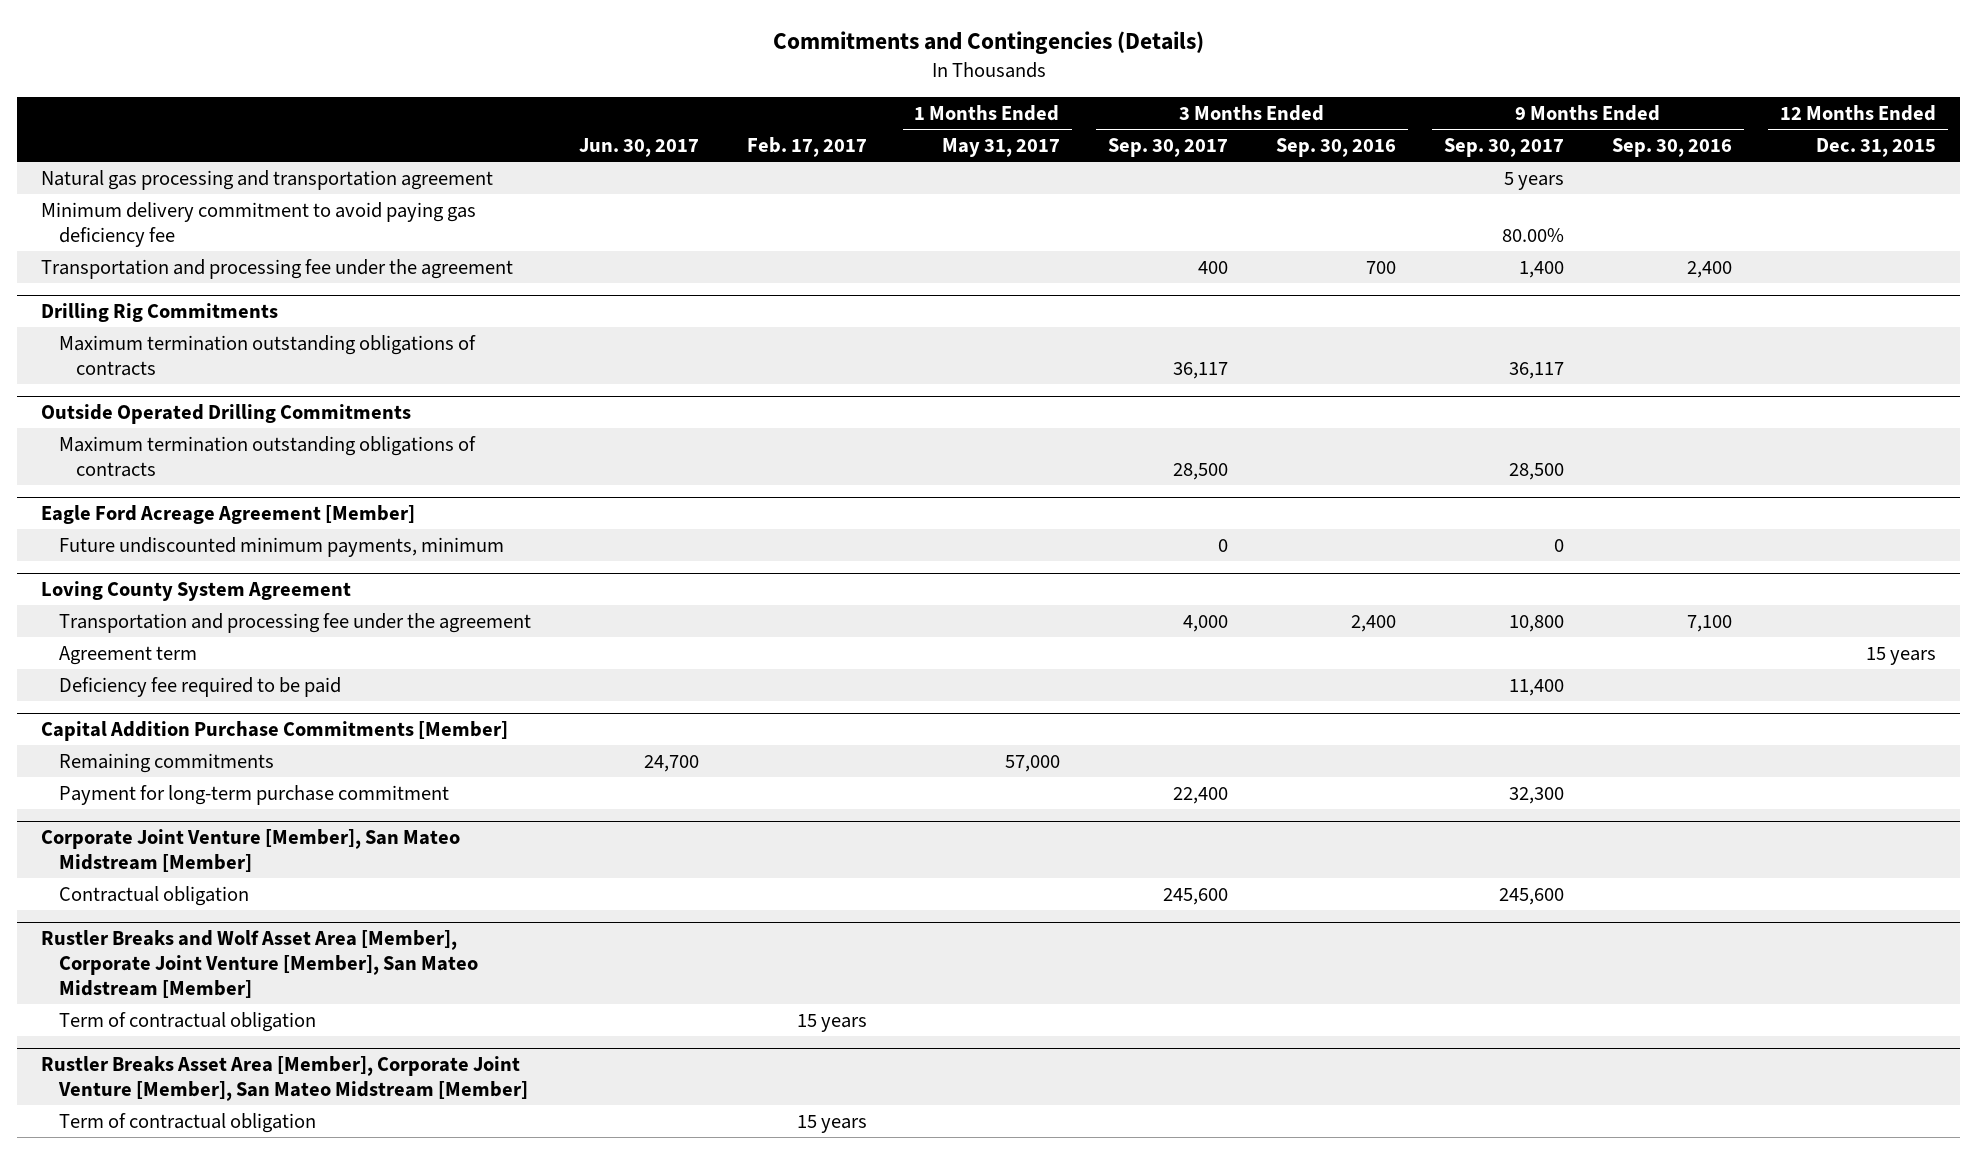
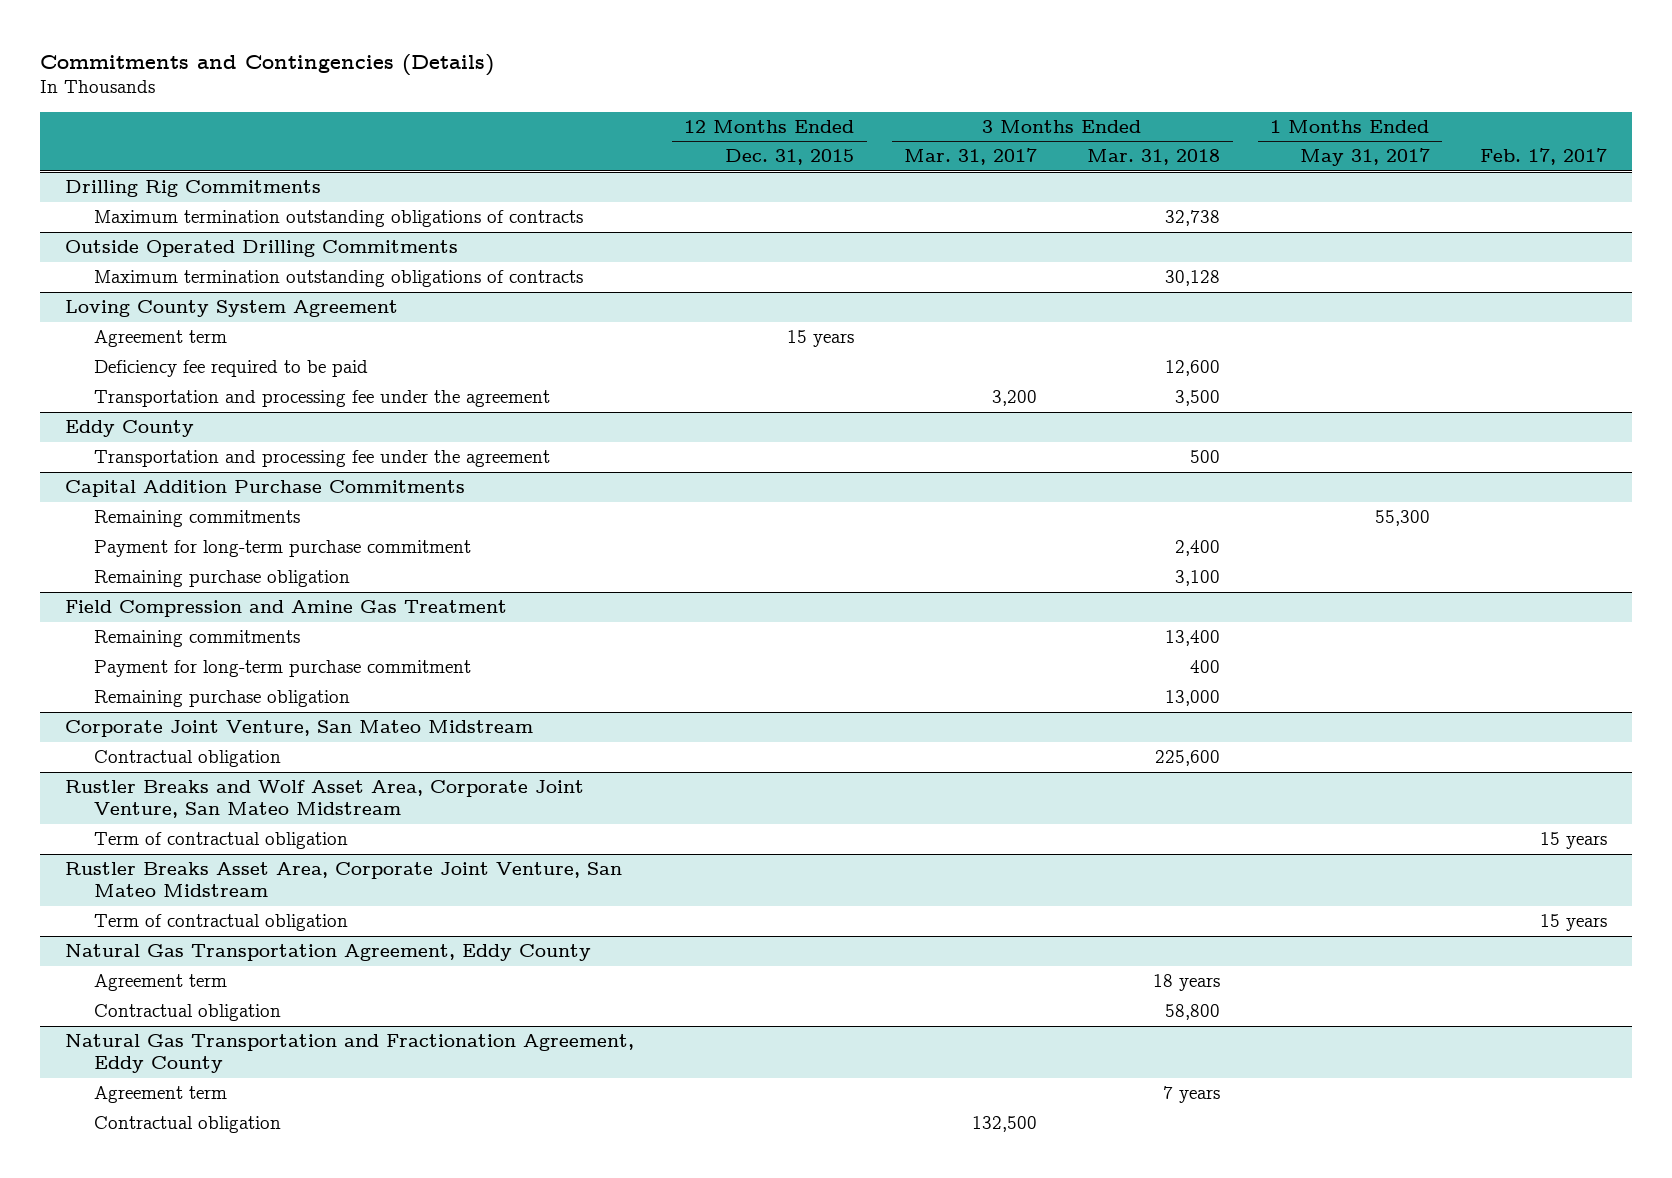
- | Jun. 30, 2017 | Feb. 17, 2017 | 1 Months Ended May 31, 2017 | 3 Months Ended Sep. 30, 2017 | 3 Months Ended Sep. 30, 2016 | 9 Months Ended Sep. 30, 2017 | 9 Months Ended Sep. 30, 2016 | 12 Months Ended Dec. 31, 2015
+ | 12 Months Ended Dec. 31, 2015 | 3 Months Ended Mar. 31, 2017 | 3 Months Ended Mar. 31, 2018 | 1 Months Ended May 31, 2017 | Feb. 17, 2017
- Natural gas processing and transportation agreement | | | | | | 5 years | |
- Minimum delivery commitment to avoid paying gas deficiency fee | | | | | | 80.00% | |
- Transportation and processing fee under the agreement | | | | 400 | 700 | 1,400 | 2,400 |
- Eagle Ford Acreage Agreement [Member]
- Future undiscounted minimum payments, minimum | | | | 0 | | 0 | |
- Capital Addition Purchase Commitments [Member]
- Remaining commitments | 24,700 | | 57,000 | | | | |
@ Loving County System Agreement
moved down: Transportation and processing fee under the agreement | | 3,200 | 3,500 | |
+ Eddy County
+ Transportation and processing fee under the agreement | | | 500 | |
+ Capital Addition Purchase Commitments
+ Remaining commitments | | | | 55,300 |
- Corporate Joint Venture [Member], San Mateo Midstream [Member]
+ Remaining purchase obligation | | | 3,100 | |
+ Field Compression and Amine Gas Treatment
+ Remaining commitments | | | 13,400 | |
+ Payment for long-term purchase commitment | | | 400 | |
+ Remaining purchase obligation | | | 13,000 | |
+ Corporate Joint Venture, San Mateo Midstream
- Rustler Breaks and Wolf Asset Area [Member], Corporate Joint Venture [Member], San Mateo Midstream [Member]
+ Rustler Breaks and Wolf Asset Area, Corporate Joint Venture, San Mateo Midstream
- Rustler Breaks Asset Area [Member], Corporate Joint Venture [Member], San Mateo Midstream [Member]
+ Rustler Breaks Asset Area, Corporate Joint Venture, San Mateo Midstream
+ Natural Gas Transportation Agreement, Eddy County
+ Agreement term | | | 18 years | |
+ Contractual obligation | | | 58,800 | |
+ Natural Gas Transportation and Fractionation Agreement, Eddy County
+ Agreement term | | | 7 years | |
+ Contractual obligation | | 132,500 | | |

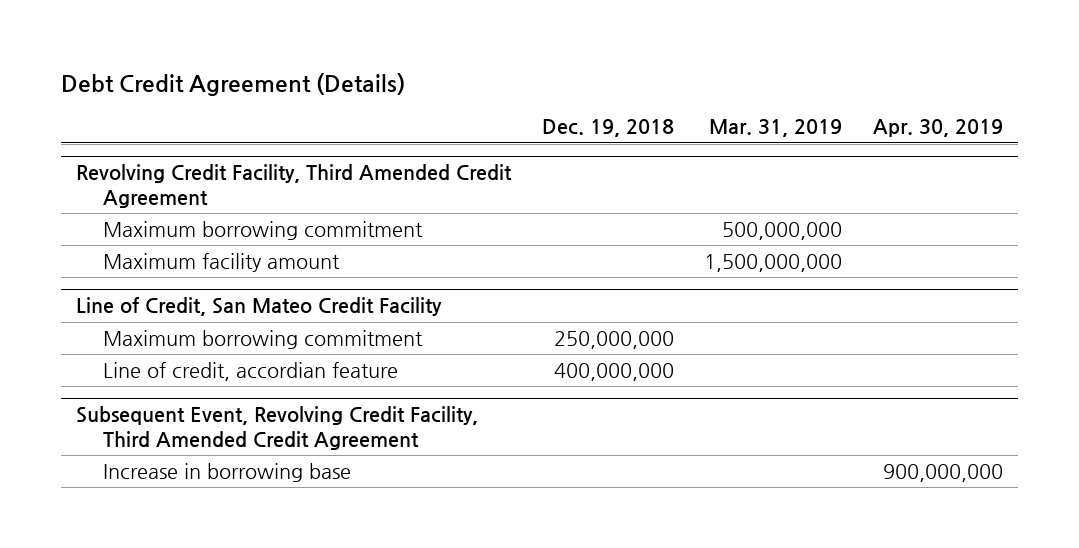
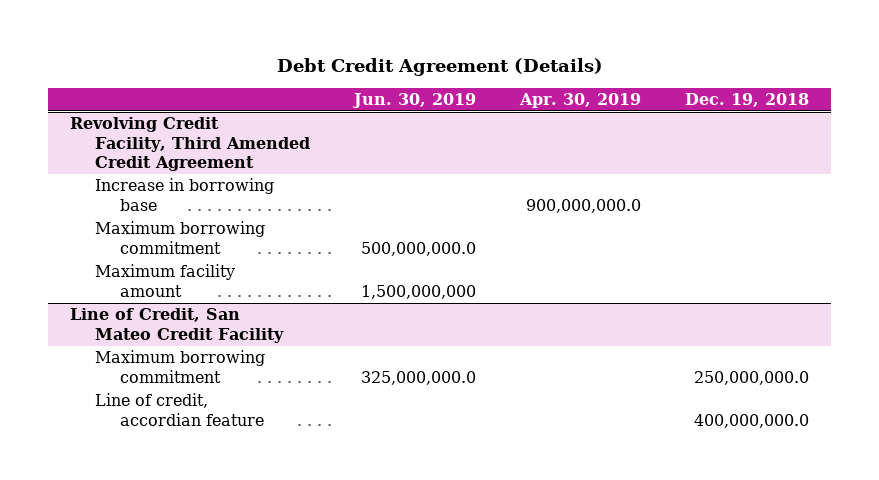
- | Dec. 19, 2018 | Mar. 31, 2019 | Apr. 30, 2019
+ | Jun. 30, 2019 | Apr. 30, 2019 | Dec. 19, 2018
@ Revolving Credit Facility, Third Amended Credit Agreement
+ Increase in borrowing base | | 900,000,000.0 |
@ Line of Credit, San Mateo Credit Facility
- Maximum borrowing commitment | 250,000,000 | |
- Line of credit, accordian feature | 400,000,000 | |
- Subsequent Event, Revolving Credit Facility, Third Amended Credit Agreement
- Increase in borrowing base | | | 900,000,000
@ Line of Credit, San Mateo Credit Facility
+ Maximum borrowing commitment | 325,000,000.0 | | 250,000,000.0
+ Line of credit, accordian feature | | | 400,000,000.0

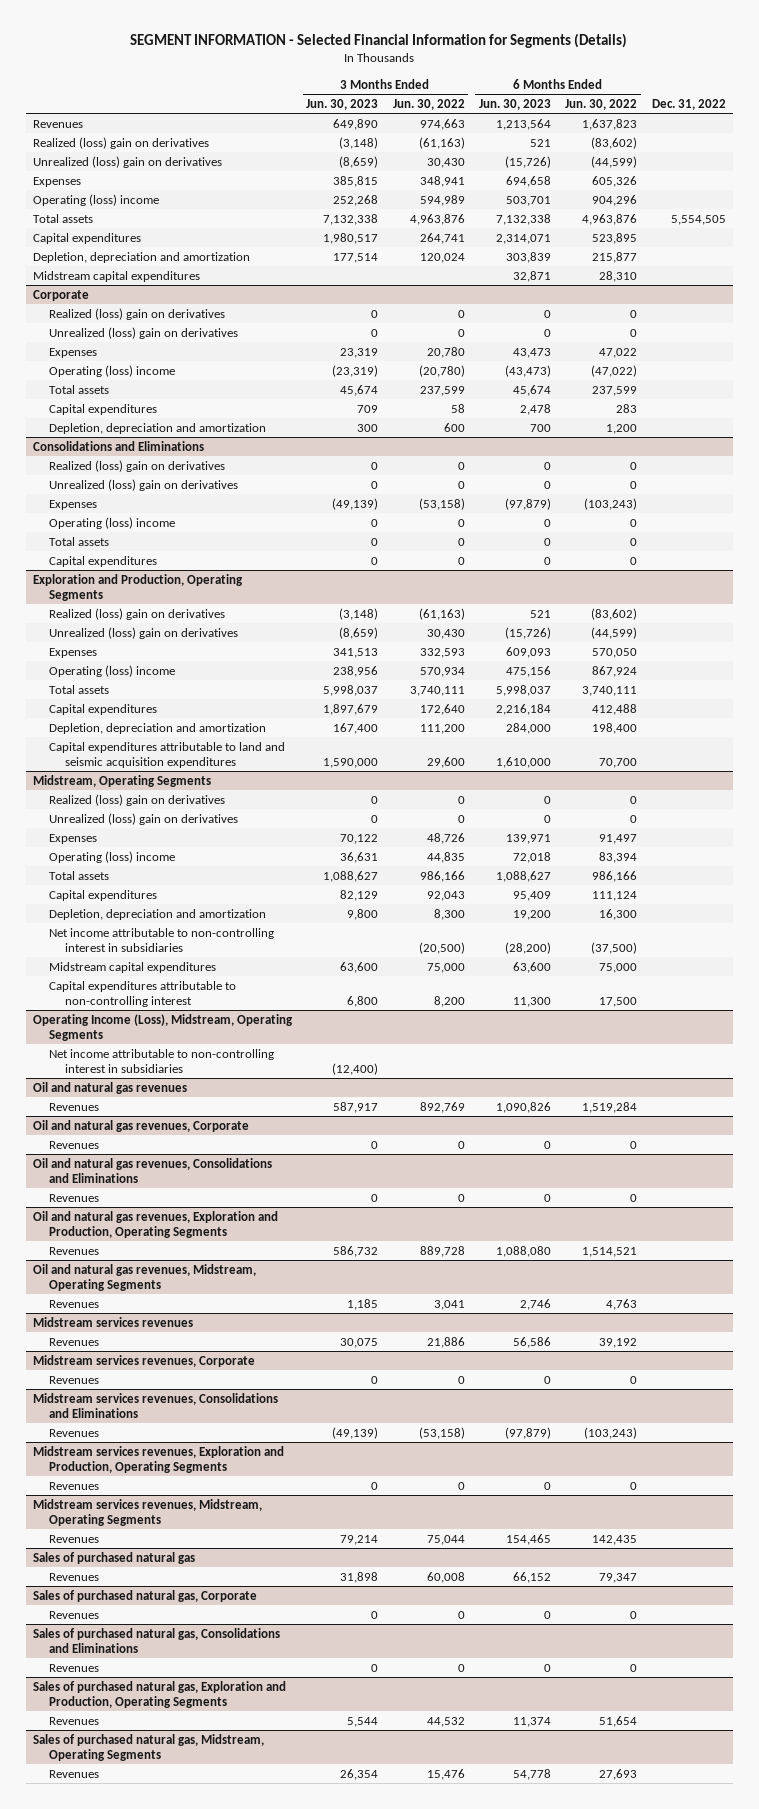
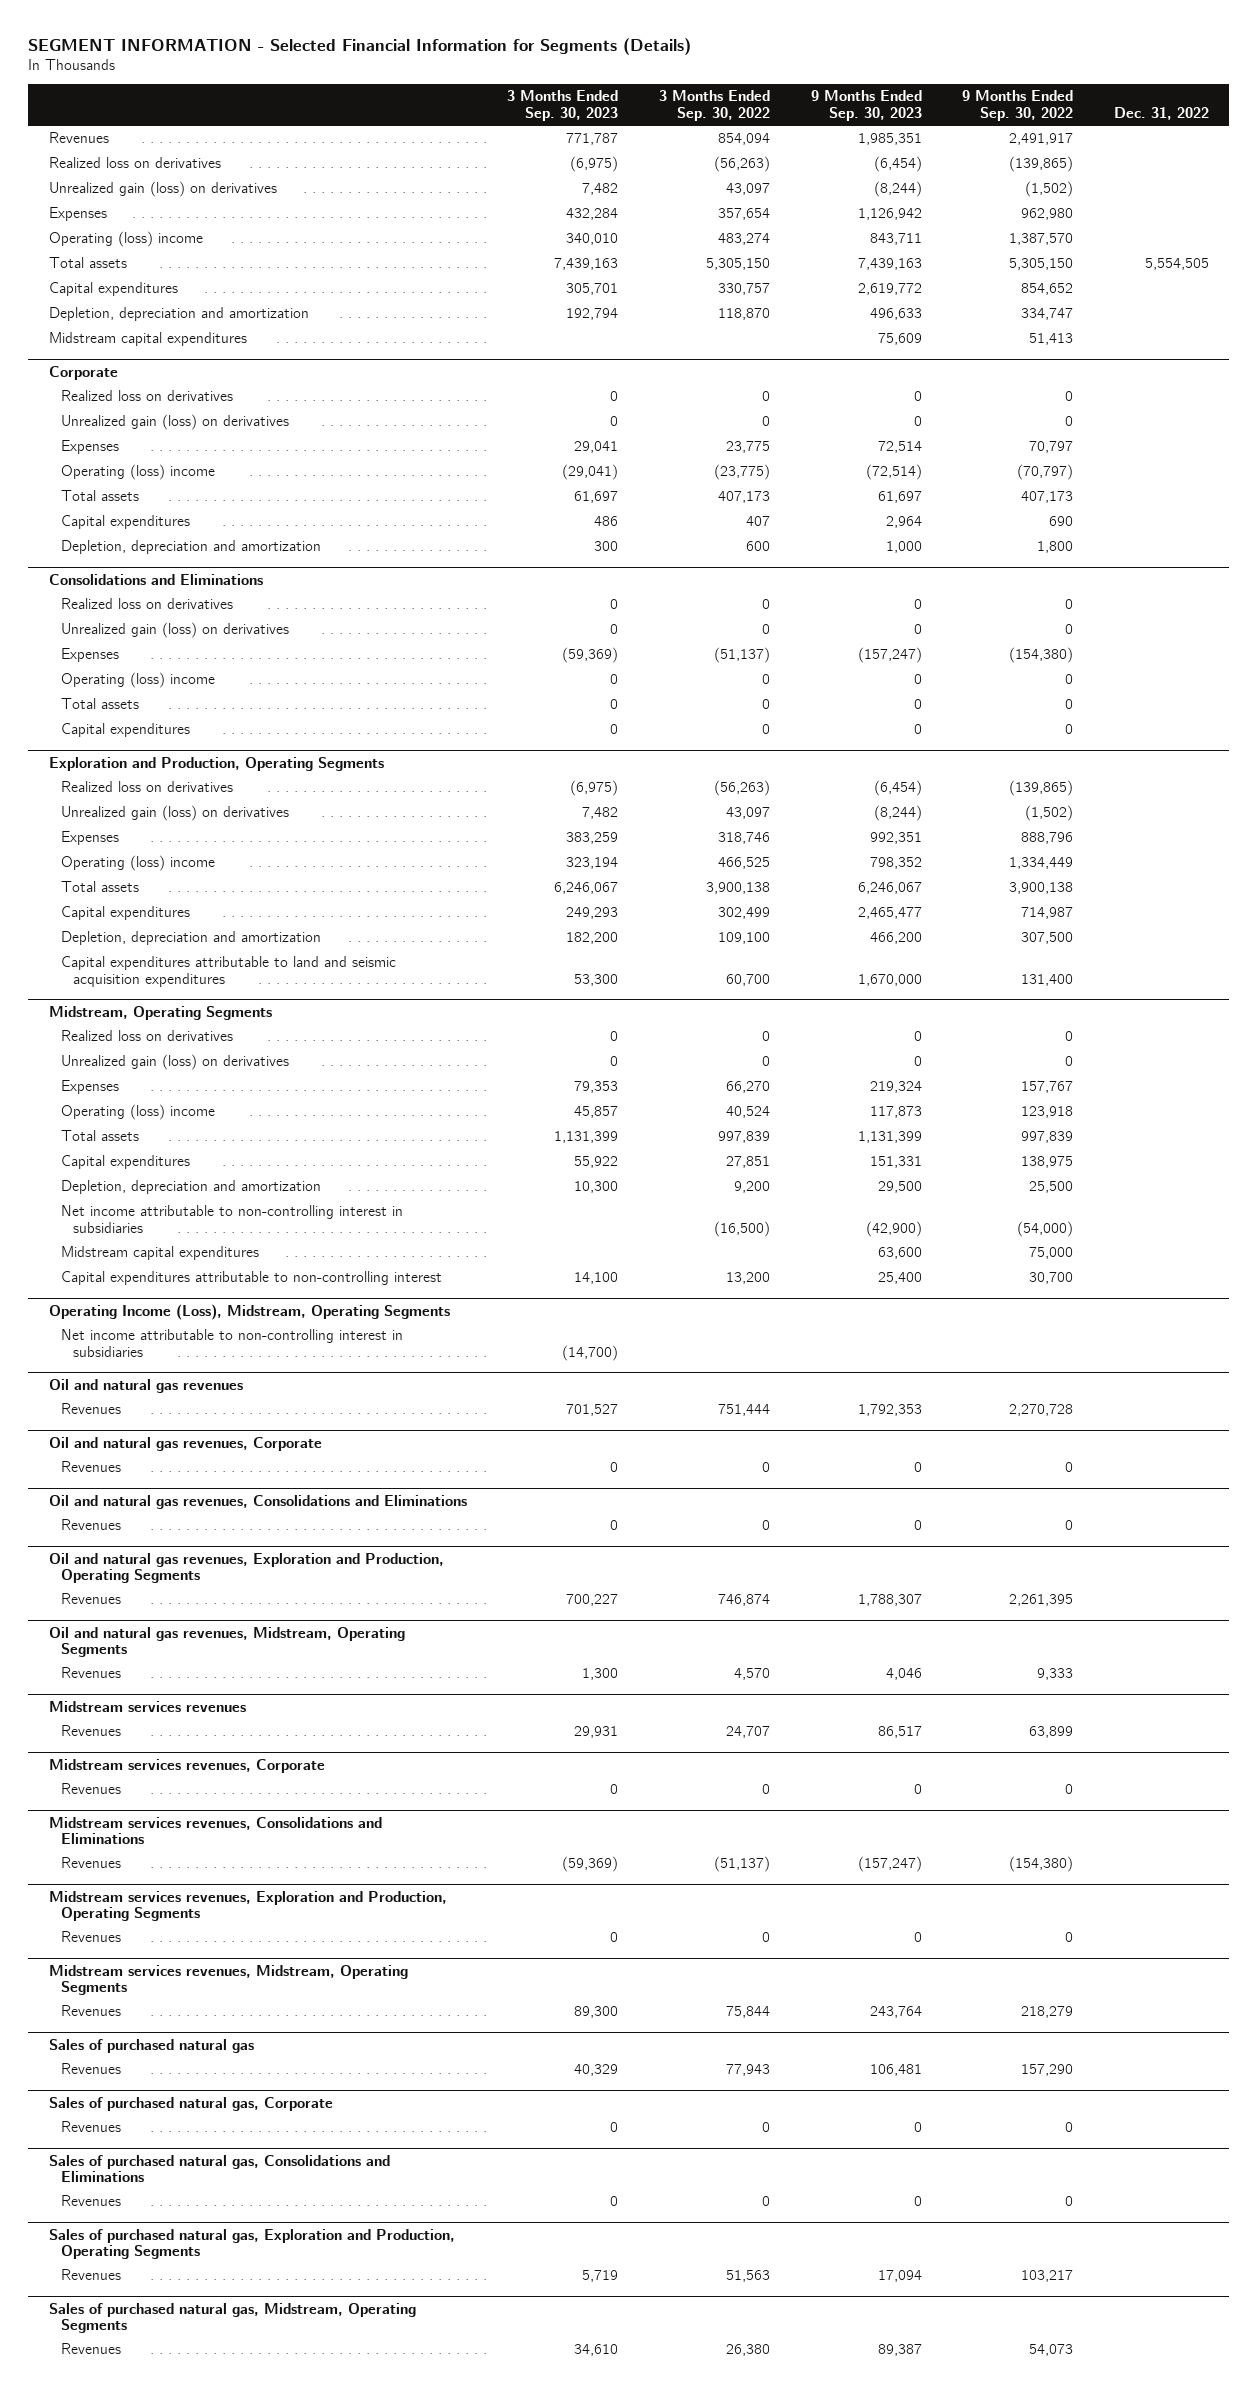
- | 3 Months Ended Jun. 30, 2023 | 3 Months Ended Jun. 30, 2022 | 6 Months Ended Jun. 30, 2023 | 6 Months Ended Jun. 30, 2022 | Dec. 31, 2022
+ | 3 Months Ended Sep. 30, 2023 | 3 Months Ended Sep. 30, 2022 | 9 Months Ended Sep. 30, 2023 | 9 Months Ended Sep. 30, 2022 | Dec. 31, 2022
- Realized (loss) gain on derivatives | (3,148) | (61,163) | 521 | (83,602) |
- Unrealized (loss) gain on derivatives | (8,659) | 30,430 | (15,726) | (44,599) |
+ Realized loss on derivatives | (6,975) | (56,263) | (6,454) | (139,865) |
+ Unrealized gain (loss) on derivatives | 7,482 | 43,097 | (8,244) | (1,502) |
@ Corporate
- Realized (loss) gain on derivatives | 0 | 0 | 0 | 0 |
- Unrealized (loss) gain on derivatives | 0 | 0 | 0 | 0 |
+ Realized loss on derivatives | 0 | 0 | 0 | 0 |
+ Unrealized gain (loss) on derivatives | 0 | 0 | 0 | 0 |
@ Consolidations and Eliminations
- Realized (loss) gain on derivatives | 0 | 0 | 0 | 0 |
- Unrealized (loss) gain on derivatives | 0 | 0 | 0 | 0 |
+ Realized loss on derivatives | 0 | 0 | 0 | 0 |
+ Unrealized gain (loss) on derivatives | 0 | 0 | 0 | 0 |
@ Exploration and Production, Operating Segments
- Realized (loss) gain on derivatives | (3,148) | (61,163) | 521 | (83,602) |
- Unrealized (loss) gain on derivatives | (8,659) | 30,430 | (15,726) | (44,599) |
+ Realized loss on derivatives | (6,975) | (56,263) | (6,454) | (139,865) |
+ Unrealized gain (loss) on derivatives | 7,482 | 43,097 | (8,244) | (1,502) |
@ Midstream, Operating Segments
- Realized (loss) gain on derivatives | 0 | 0 | 0 | 0 |
- Unrealized (loss) gain on derivatives | 0 | 0 | 0 | 0 |
+ Realized loss on derivatives | 0 | 0 | 0 | 0 |
+ Unrealized gain (loss) on derivatives | 0 | 0 | 0 | 0 |

